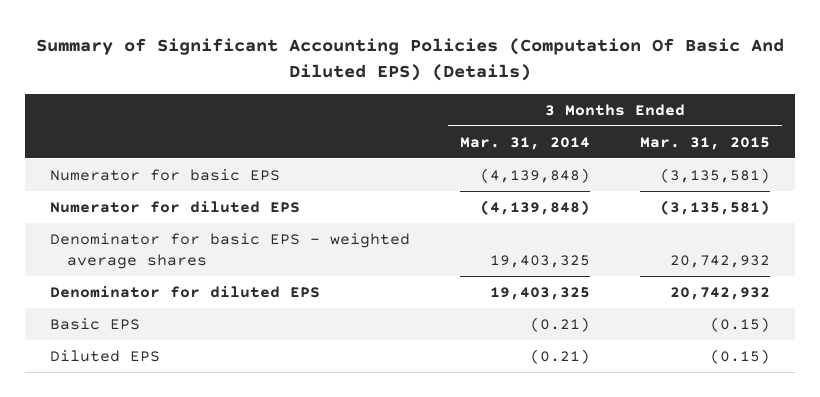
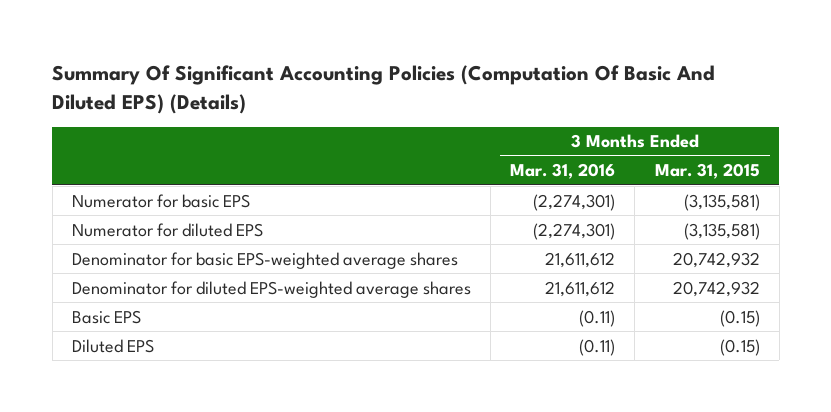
- Summary of Significant Accounting Policies (Computation Of Basic And Diluted EPS) (Details)
+ Summary Of Significant Accounting Policies (Computation Of Basic And Diluted EPS) (Details)
- | 3 Months Ended Mar. 31, 2014 | 3 Months Ended Mar. 31, 2015
+ | 3 Months Ended Mar. 31, 2016 | 3 Months Ended Mar. 31, 2015
- Denominator for basic EPS - weighted average shares | 19,403,325 | 20,742,932
- Denominator for diluted EPS | 19,403,325 | 20,742,932
+ Denominator for basic EPS-weighted average shares | 21,611,612 | 20,742,932
+ Denominator for diluted EPS-weighted average shares | 21,611,612 | 20,742,932

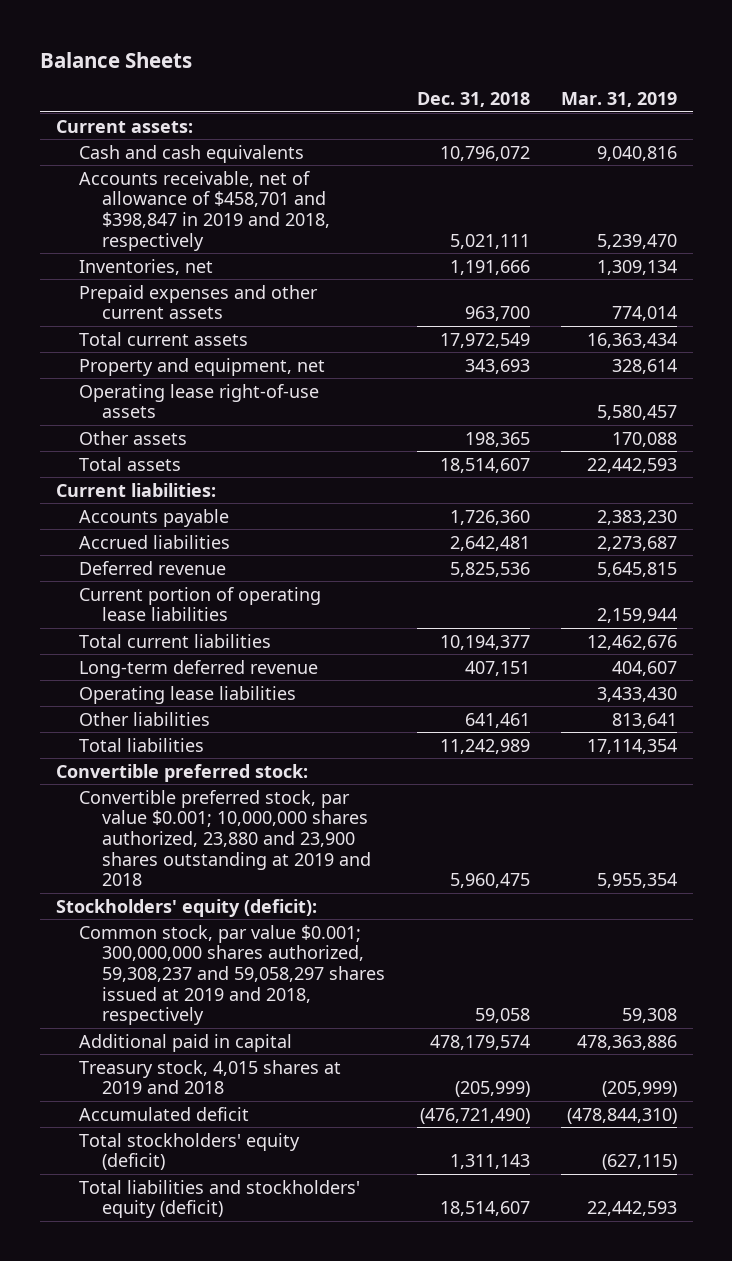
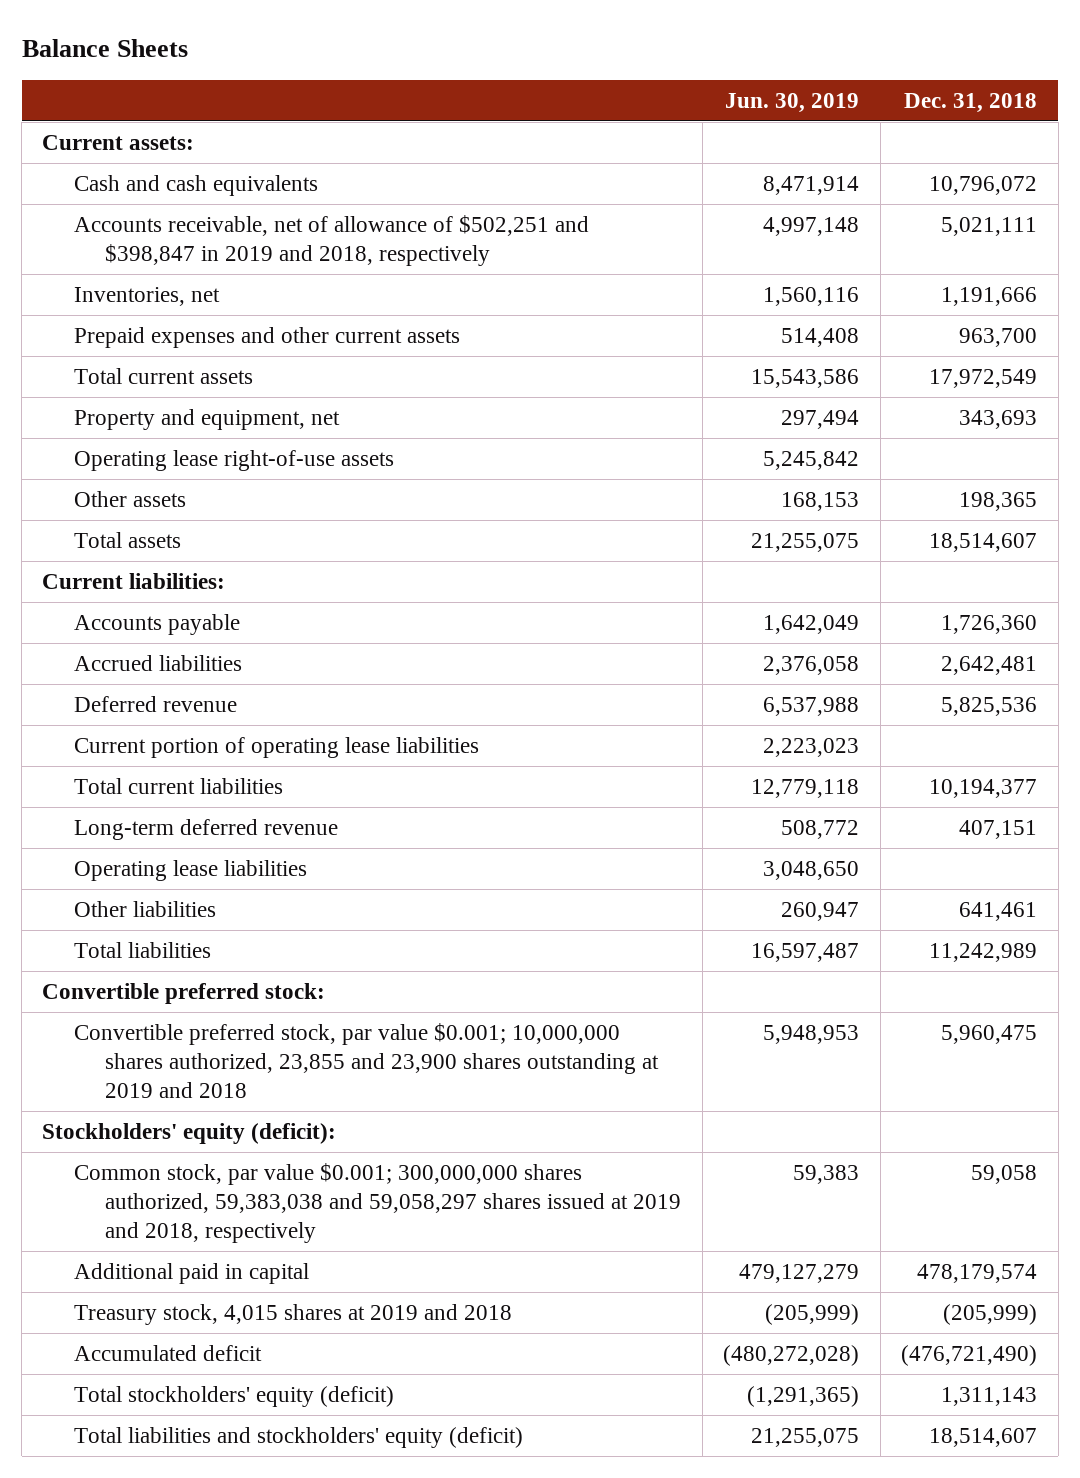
- | Dec. 31, 2018 | Mar. 31, 2019
+ | Jun. 30, 2019 | Dec. 31, 2018
- Accounts receivable, net of allowance of $458,701 and $398,847 in 2019 and 2018, respectively | 5,021,111 | 5,239,470
+ Accounts receivable, net of allowance of $502,251 and $398,847 in 2019 and 2018, respectively | 4,997,148 | 5,021,111
- Convertible preferred stock, par value $0.001; 10,000,000 shares authorized, 23,880 and 23,900 shares outstanding at 2019 and 2018 | 5,960,475 | 5,955,354
+ Convertible preferred stock, par value $0.001; 10,000,000 shares authorized, 23,855 and 23,900 shares outstanding at 2019 and 2018 | 5,948,953 | 5,960,475
- Common stock, par value $0.001; 300,000,000 shares authorized, 59,308,237 and 59,058,297 shares issued at 2019 and 2018, respectively | 59,058 | 59,308
+ Common stock, par value $0.001; 300,000,000 shares authorized, 59,383,038 and 59,058,297 shares issued at 2019 and 2018, respectively | 59,383 | 59,058

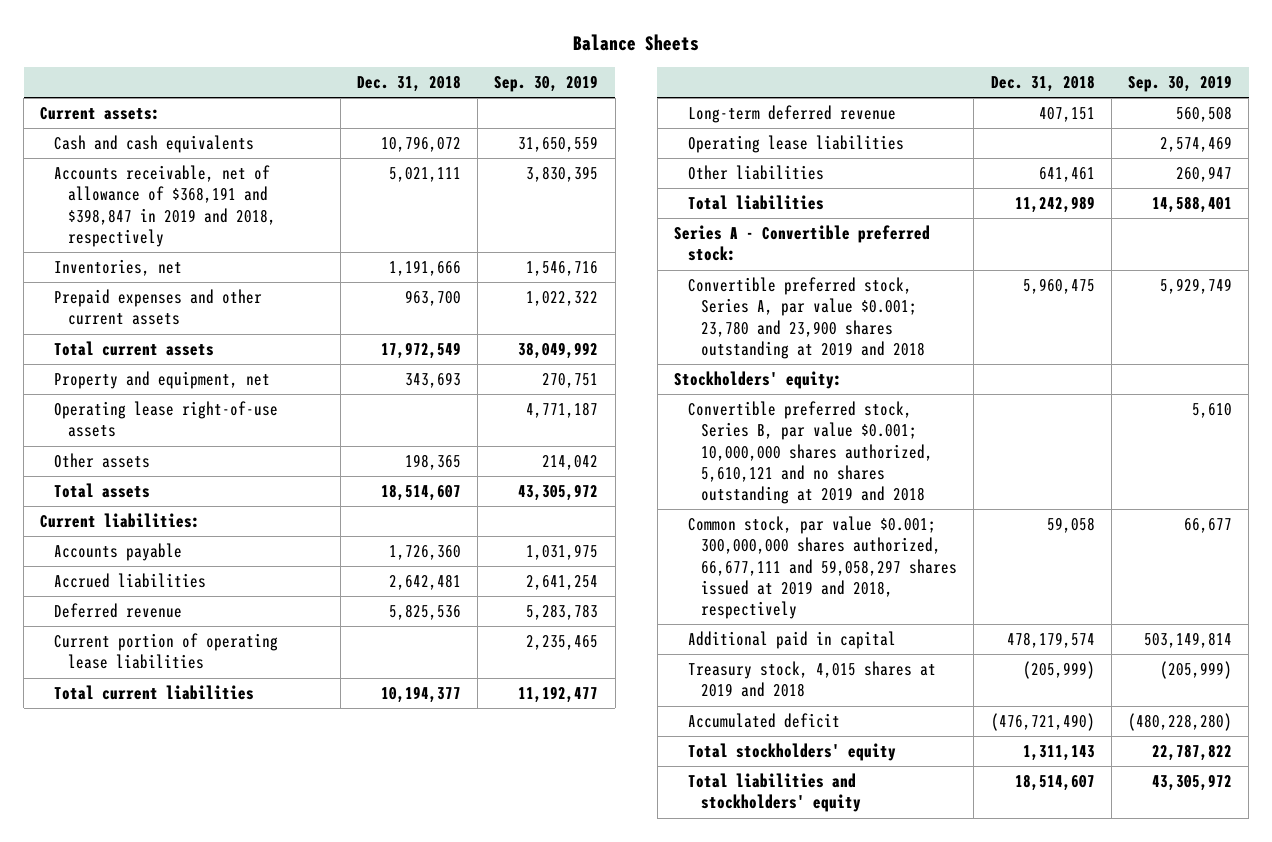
- | Jun. 30, 2019 | Dec. 31, 2018
+ | Dec. 31, 2018 | Sep. 30, 2019
- Accounts receivable, net of allowance of $502,251 and $398,847 in 2019 and 2018, respectively | 4,997,148 | 5,021,111
+ Accounts receivable, net of allowance of $368,191 and $398,847 in 2019 and 2018, respectively | 5,021,111 | 3,830,395
- Convertible preferred stock:
- Convertible preferred stock, par value $0.001; 10,000,000 shares authorized, 23,855 and 23,900 shares outstanding at 2019 and 2018 | 5,948,953 | 5,960,475
- Stockholders' equity (deficit):
- Common stock, par value $0.001; 300,000,000 shares authorized, 59,383,038 and 59,058,297 shares issued at 2019 and 2018, respectively | 59,383 | 59,058
+ Series A - Convertible preferred stock:
+ Convertible preferred stock, Series A, par value $0.001; 23,780 and 23,900 shares outstanding at 2019 and 2018 | 5,960,475 | 5,929,749
+ Stockholders' equity:
+ Convertible preferred stock, Series B, par value $0.001; 10,000,000 shares authorized, 5,610,121 and no shares outstanding at 2019 and 2018 | | 5,610
+ Common stock, par value $0.001; 300,000,000 shares authorized, 66,677,111 and 59,058,297 shares issued at 2019 and 2018, respectively | 59,058 | 66,677
- Total stockholders' equity (deficit) | (1,291,365) | 1,311,143
- Total liabilities and stockholders' equity (deficit) | 21,255,075 | 18,514,607
+ Total stockholders' equity | 1,311,143 | 22,787,822
+ Total liabilities and stockholders' equity | 18,514,607 | 43,305,972

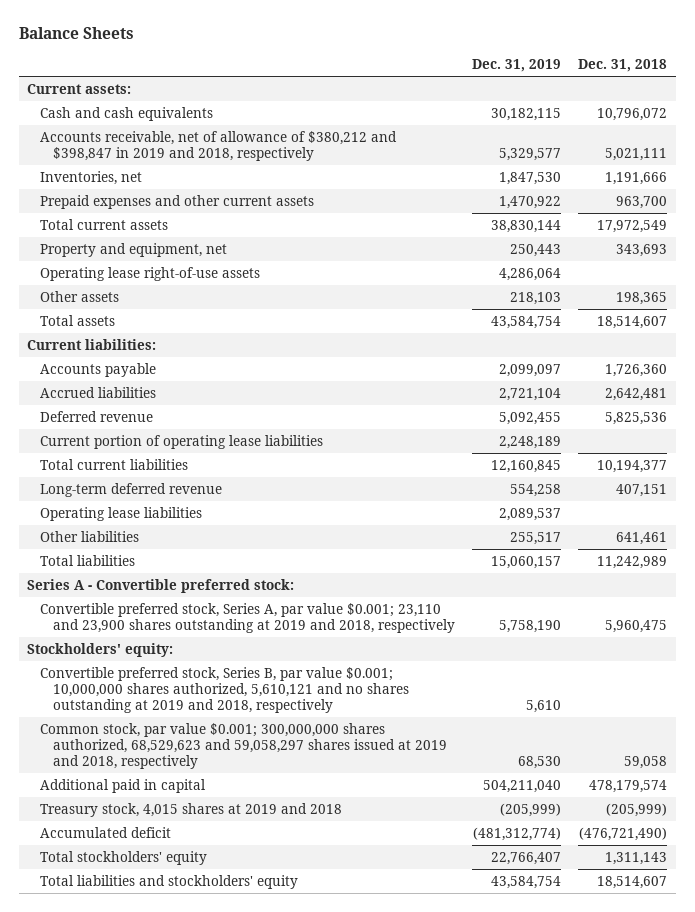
- | Dec. 31, 2018 | Sep. 30, 2019
+ | Dec. 31, 2019 | Dec. 31, 2018
- Accounts receivable, net of allowance of $368,191 and $398,847 in 2019 and 2018, respectively | 5,021,111 | 3,830,395
+ Accounts receivable, net of allowance of $380,212 and $398,847 in 2019 and 2018, respectively | 5,329,577 | 5,021,111
- Convertible preferred stock, Series A, par value $0.001; 23,780 and 23,900 shares outstanding at 2019 and 2018 | 5,960,475 | 5,929,749
+ Convertible preferred stock, Series A, par value $0.001; 23,110 and 23,900 shares outstanding at 2019 and 2018, respectively | 5,758,190 | 5,960,475
- Convertible preferred stock, Series B, par value $0.001; 10,000,000 shares authorized, 5,610,121 and no shares outstanding at 2019 and 2018 | | 5,610
- Common stock, par value $0.001; 300,000,000 shares authorized, 66,677,111 and 59,058,297 shares issued at 2019 and 2018, respectively | 59,058 | 66,677
+ Convertible preferred stock, Series B, par value $0.001; 10,000,000 shares authorized, 5,610,121 and no shares outstanding at 2019 and 2018, respectively | 5,610 |
+ Common stock, par value $0.001; 300,000,000 shares authorized, 68,529,623 and 59,058,297 shares issued at 2019 and 2018, respectively | 68,530 | 59,058

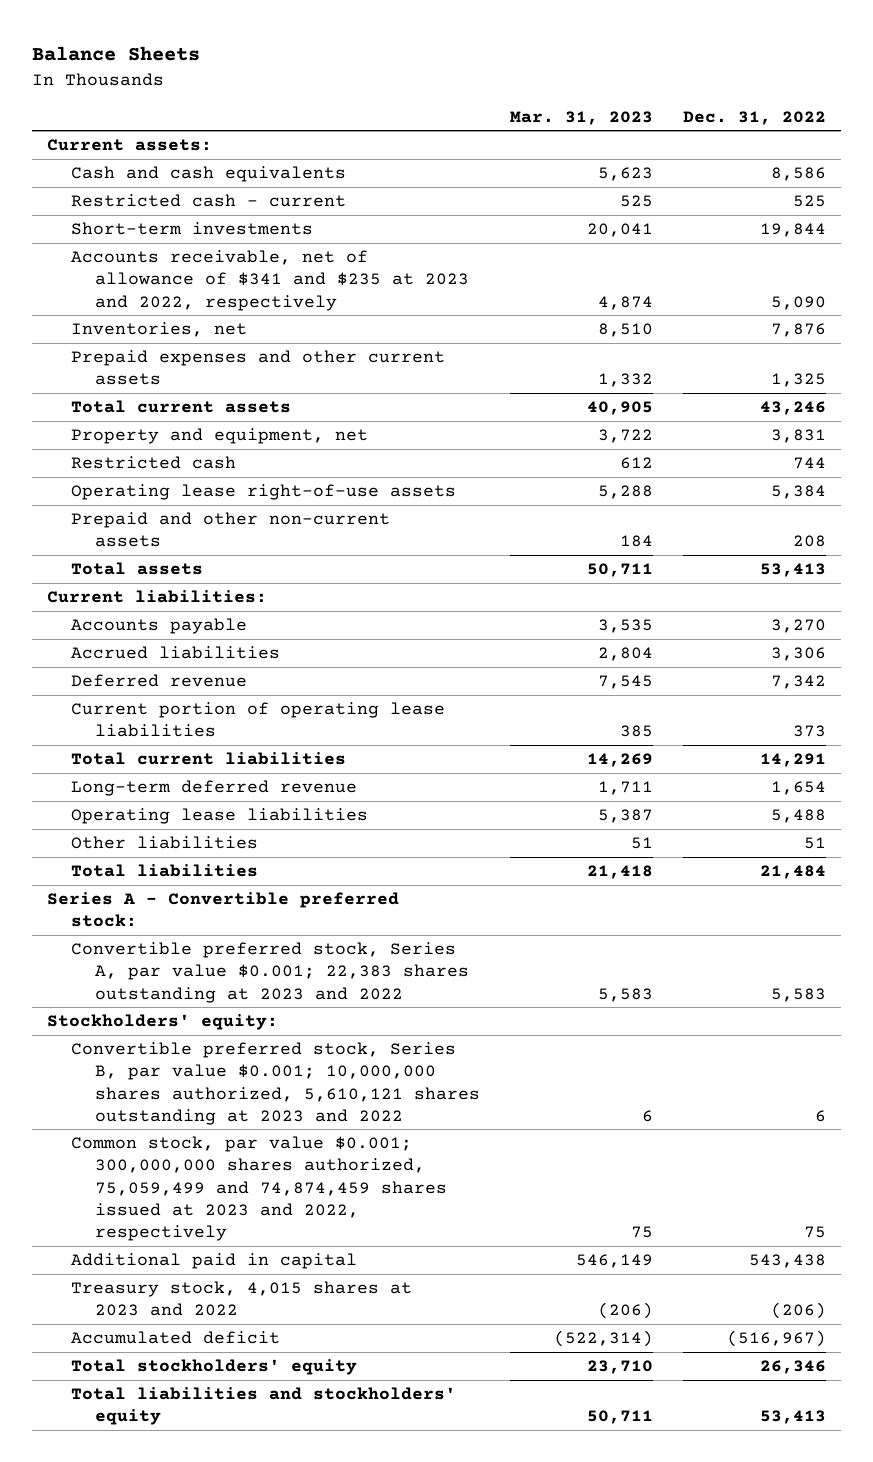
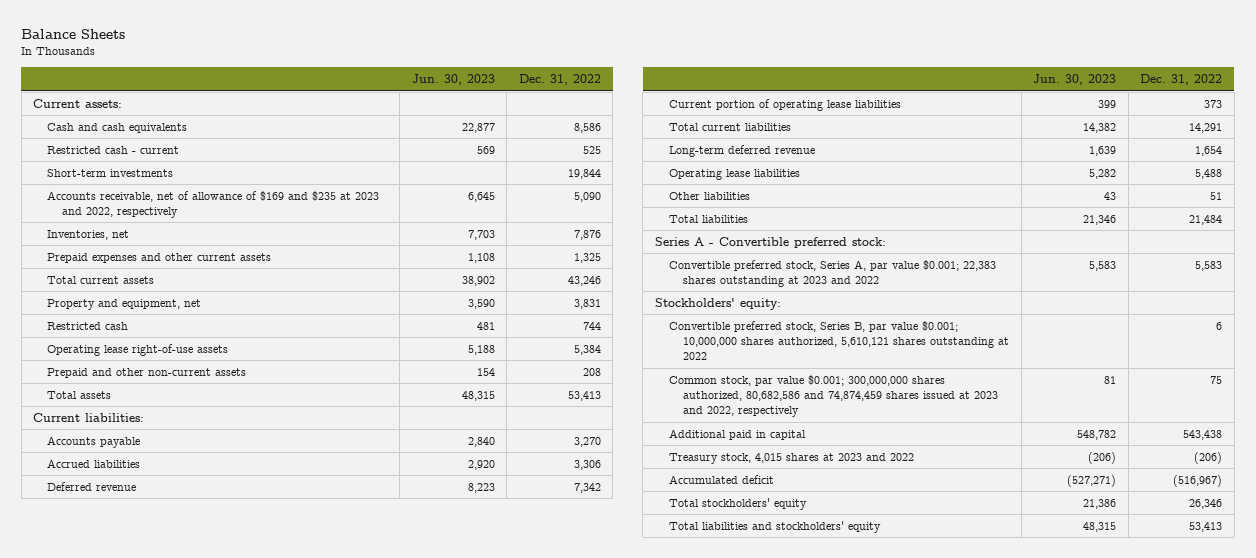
- | Mar. 31, 2023 | Dec. 31, 2022
+ | Jun. 30, 2023 | Dec. 31, 2022
- Accounts receivable, net of allowance of $341 and $235 at 2023 and 2022, respectively | 4,874 | 5,090
+ Accounts receivable, net of allowance of $169 and $235 at 2023 and 2022, respectively | 6,645 | 5,090
- Convertible preferred stock, Series B, par value $0.001; 10,000,000 shares authorized, 5,610,121 shares outstanding at 2023 and 2022 | 6 | 6
- Common stock, par value $0.001; 300,000,000 shares authorized, 75,059,499 and 74,874,459 shares issued at 2023 and 2022, respectively | 75 | 75
+ Convertible preferred stock, Series B, par value $0.001; 10,000,000 shares authorized, 5,610,121 shares outstanding at 2022 | | 6
+ Common stock, par value $0.001; 300,000,000 shares authorized, 80,682,586 and 74,874,459 shares issued at 2023 and 2022, respectively | 81 | 75

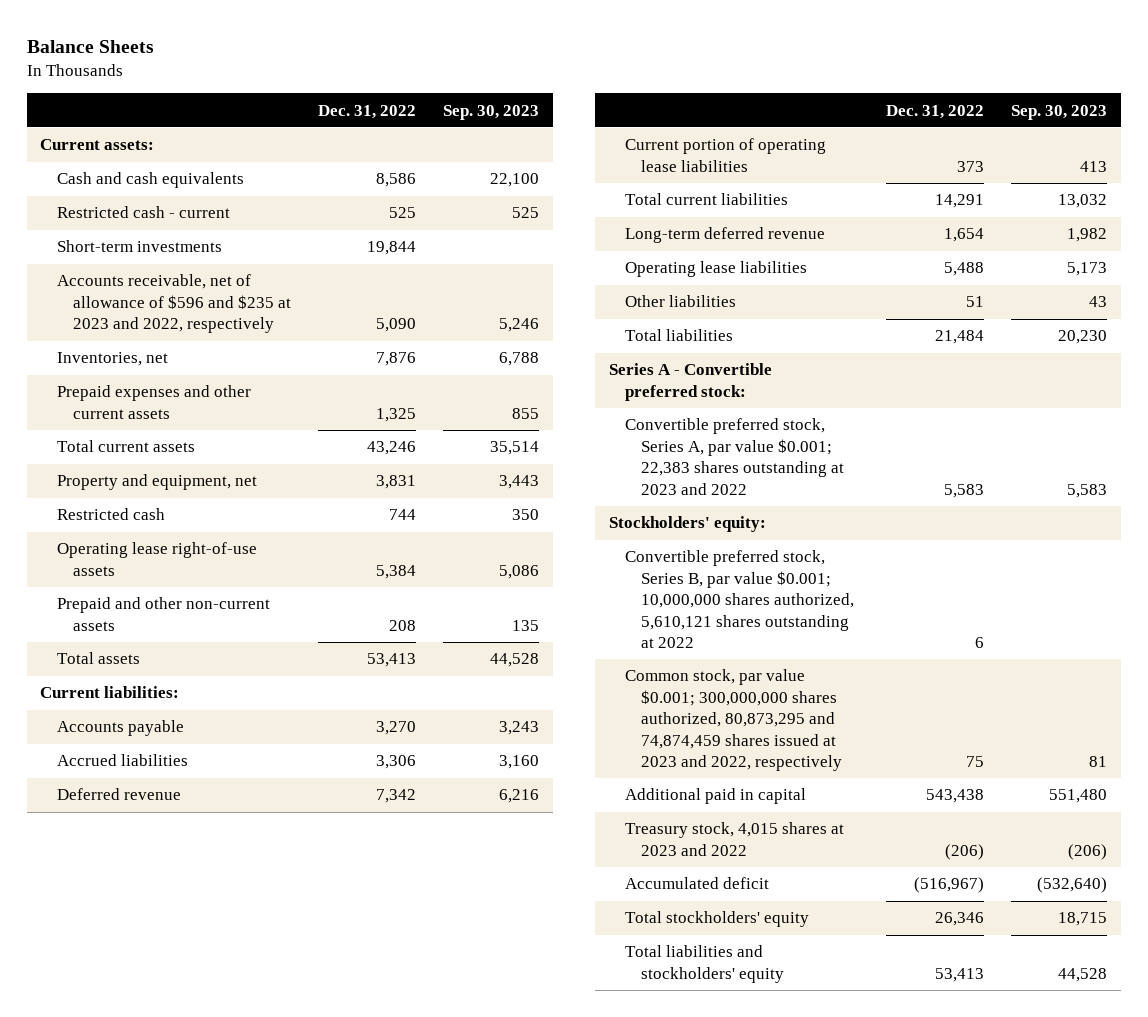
- | Jun. 30, 2023 | Dec. 31, 2022
+ | Dec. 31, 2022 | Sep. 30, 2023
- Accounts receivable, net of allowance of $169 and $235 at 2023 and 2022, respectively | 6,645 | 5,090
+ Accounts receivable, net of allowance of $596 and $235 at 2023 and 2022, respectively | 5,090 | 5,246
- Common stock, par value $0.001; 300,000,000 shares authorized, 80,682,586 and 74,874,459 shares issued at 2023 and 2022, respectively | 81 | 75
+ Common stock, par value $0.001; 300,000,000 shares authorized, 80,873,295 and 74,874,459 shares issued at 2023 and 2022, respectively | 75 | 81

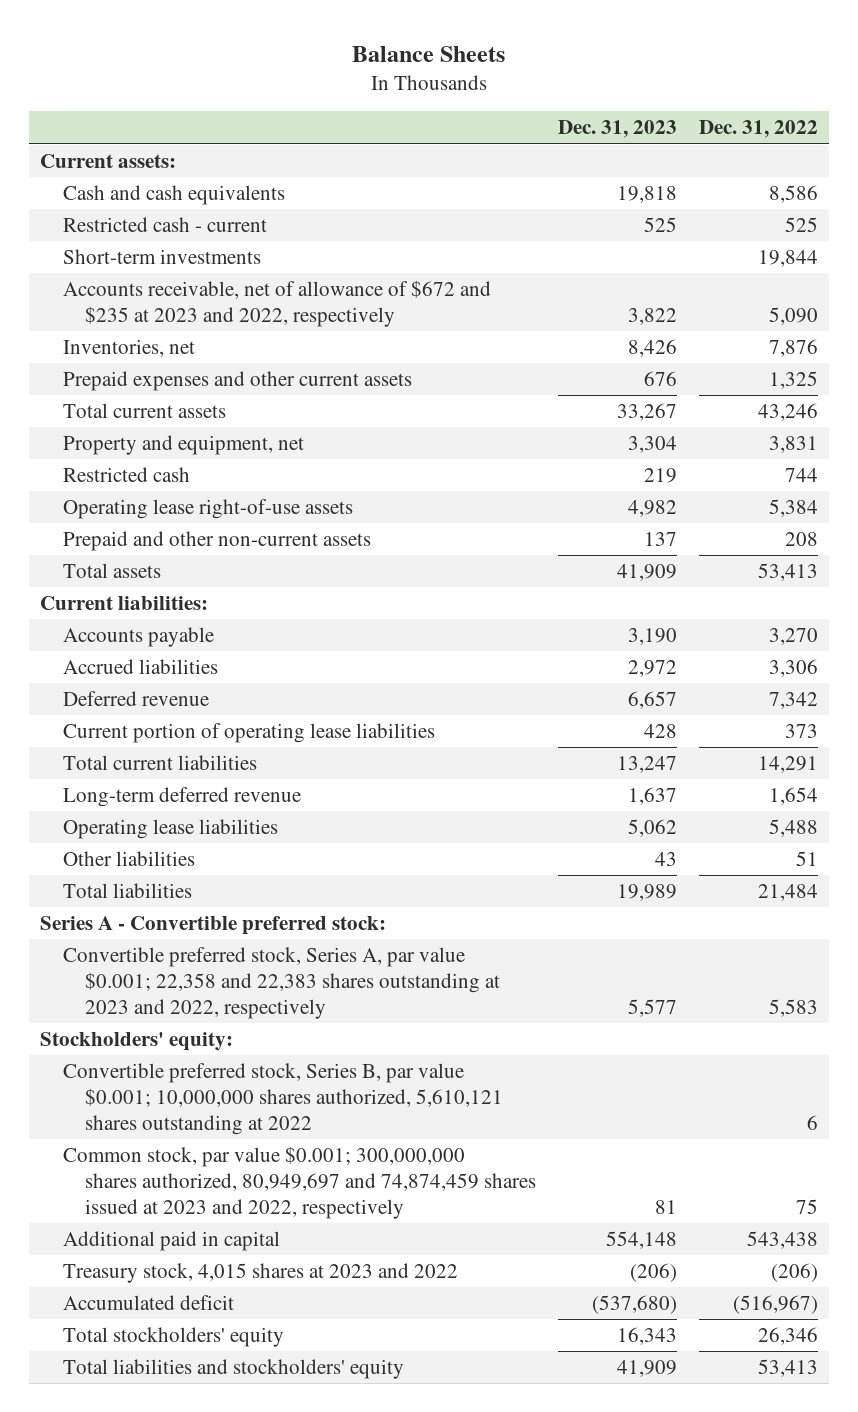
- | Dec. 31, 2022 | Sep. 30, 2023
+ | Dec. 31, 2023 | Dec. 31, 2022
- Accounts receivable, net of allowance of $596 and $235 at 2023 and 2022, respectively | 5,090 | 5,246
+ Accounts receivable, net of allowance of $672 and $235 at 2023 and 2022, respectively | 3,822 | 5,090
- Convertible preferred stock, Series A, par value $0.001; 22,383 shares outstanding at 2023 and 2022 | 5,583 | 5,583
+ Convertible preferred stock, Series A, par value $0.001; 22,358 and 22,383 shares outstanding at 2023 and 2022, respectively | 5,577 | 5,583
- Common stock, par value $0.001; 300,000,000 shares authorized, 80,873,295 and 74,874,459 shares issued at 2023 and 2022, respectively | 75 | 81
+ Common stock, par value $0.001; 300,000,000 shares authorized, 80,949,697 and 74,874,459 shares issued at 2023 and 2022, respectively | 81 | 75

